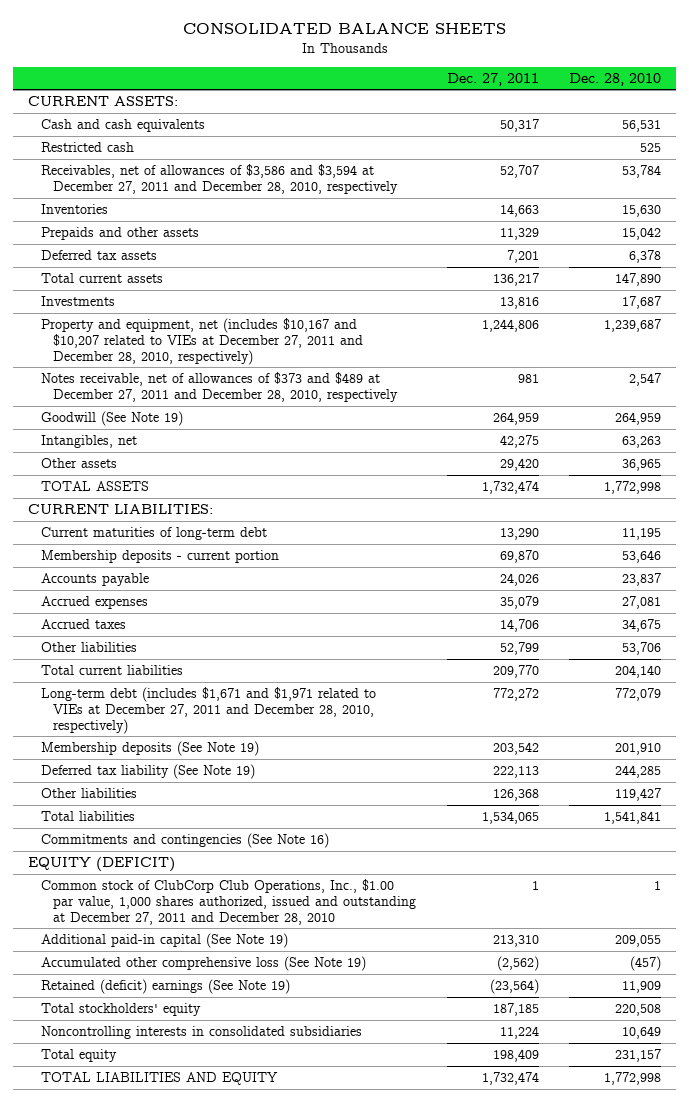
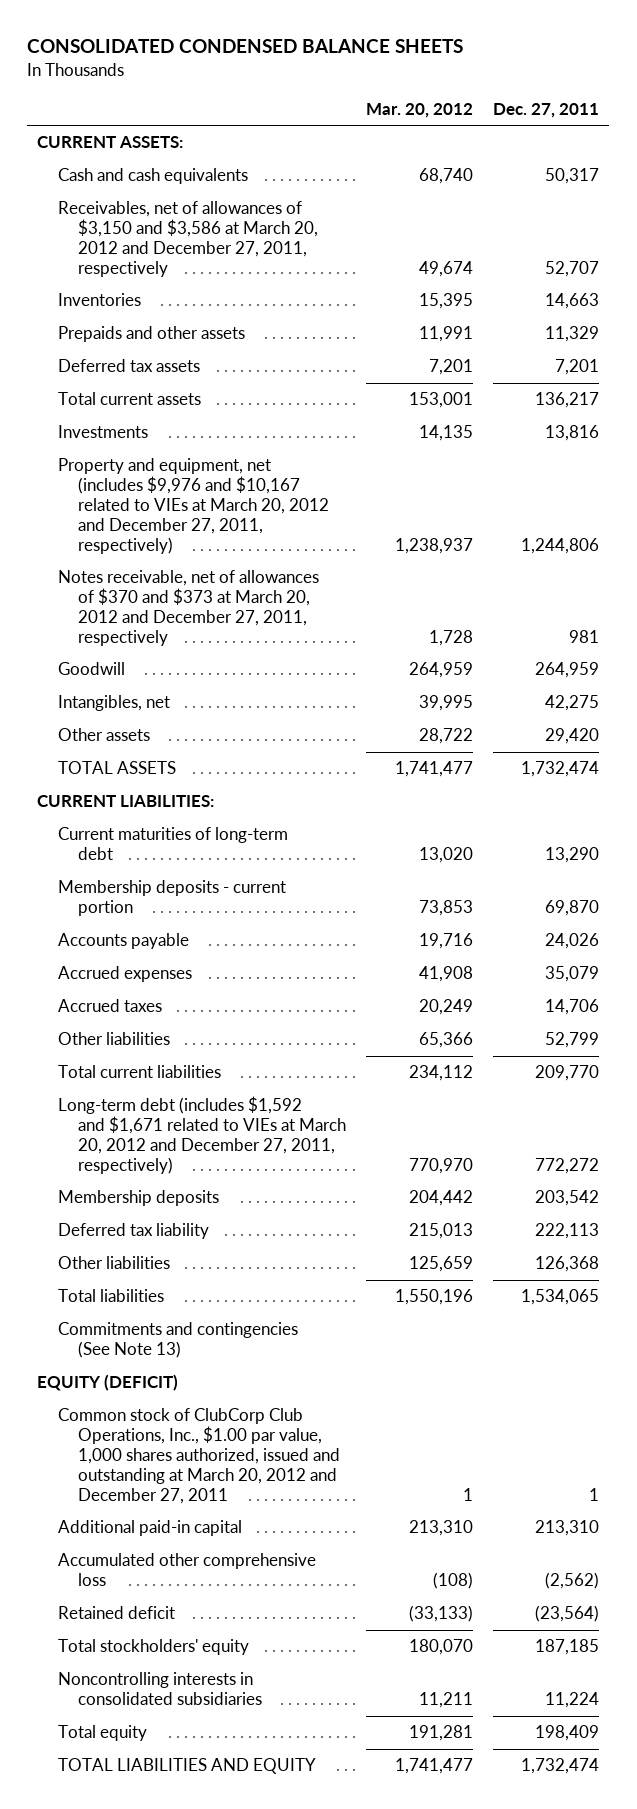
- CONSOLIDATED BALANCE SHEETS
+ CONSOLIDATED CONDENSED BALANCE SHEETS
- | Dec. 27, 2011 | Dec. 28, 2010
+ | Mar. 20, 2012 | Dec. 27, 2011
- Restricted cash | | 525
- Receivables, net of allowances of $3,586 and $3,594 at December 27, 2011 and December 28, 2010, respectively | 52,707 | 53,784
+ Receivables, net of allowances of $3,150 and $3,586 at March 20, 2012 and December 27, 2011, respectively | 49,674 | 52,707
- Property and equipment, net (includes $10,167 and $10,207 related to VIEs at December 27, 2011 and December 28, 2010, respectively) | 1,244,806 | 1,239,687
- Notes receivable, net of allowances of $373 and $489 at December 27, 2011 and December 28, 2010, respectively | 981 | 2,547
- Goodwill (See Note 19) | 264,959 | 264,959
+ Property and equipment, net (includes $9,976 and $10,167 related to VIEs at March 20, 2012 and December 27, 2011, respectively) | 1,238,937 | 1,244,806
+ Notes receivable, net of allowances of $370 and $373 at March 20, 2012 and December 27, 2011, respectively | 1,728 | 981
+ Goodwill | 264,959 | 264,959
- Long-term debt (includes $1,671 and $1,971 related to VIEs at December 27, 2011 and December 28, 2010, respectively) | 772,272 | 772,079
- Membership deposits (See Note 19) | 203,542 | 201,910
- Deferred tax liability (See Note 19) | 222,113 | 244,285
+ Long-term debt (includes $1,592 and $1,671 related to VIEs at March 20, 2012 and December 27, 2011, respectively) | 770,970 | 772,272
+ Membership deposits | 204,442 | 203,542
+ Deferred tax liability | 215,013 | 222,113
- Commitments and contingencies (See Note 16)
+ Commitments and contingencies (See Note 13)
- Common stock of ClubCorp Club Operations, Inc., $1.00 par value, 1,000 shares authorized, issued and outstanding at December 27, 2011 and December 28, 2010 | 1 | 1
- Additional paid-in capital (See Note 19) | 213,310 | 209,055
- Accumulated other comprehensive loss (See Note 19) | (2,562) | (457)
- Retained (deficit) earnings (See Note 19) | (23,564) | 11,909
+ Common stock of ClubCorp Club Operations, Inc., $1.00 par value, 1,000 shares authorized, issued and outstanding at March 20, 2012 and December 27, 2011 | 1 | 1
+ Additional paid-in capital | 213,310 | 213,310
+ Accumulated other comprehensive loss | (108) | (2,562)
+ Retained deficit | (33,133) | (23,564)

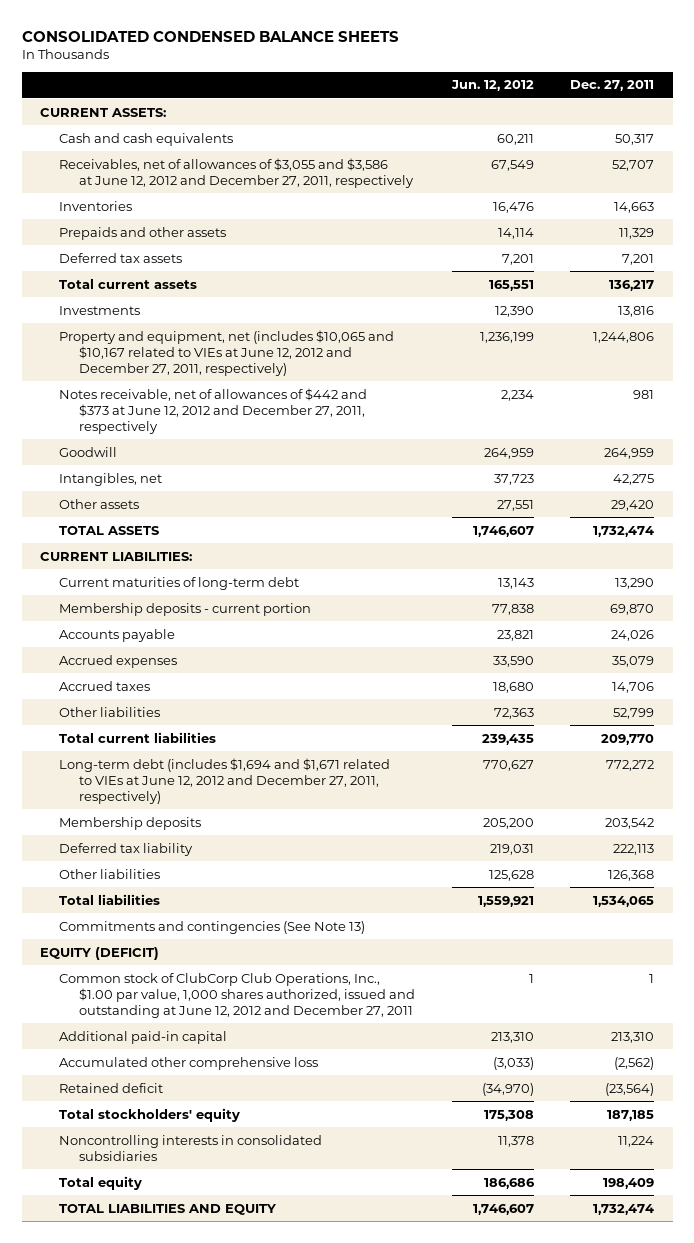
- | Mar. 20, 2012 | Dec. 27, 2011
+ | Jun. 12, 2012 | Dec. 27, 2011
- Receivables, net of allowances of $3,150 and $3,586 at March 20, 2012 and December 27, 2011, respectively | 49,674 | 52,707
+ Receivables, net of allowances of $3,055 and $3,586 at June 12, 2012 and December 27, 2011, respectively | 67,549 | 52,707
- Property and equipment, net (includes $9,976 and $10,167 related to VIEs at March 20, 2012 and December 27, 2011, respectively) | 1,238,937 | 1,244,806
- Notes receivable, net of allowances of $370 and $373 at March 20, 2012 and December 27, 2011, respectively | 1,728 | 981
+ Property and equipment, net (includes $10,065 and $10,167 related to VIEs at June 12, 2012 and December 27, 2011, respectively) | 1,236,199 | 1,244,806
+ Notes receivable, net of allowances of $442 and $373 at June 12, 2012 and December 27, 2011, respectively | 2,234 | 981
- Long-term debt (includes $1,592 and $1,671 related to VIEs at March 20, 2012 and December 27, 2011, respectively) | 770,970 | 772,272
+ Long-term debt (includes $1,694 and $1,671 related to VIEs at June 12, 2012 and December 27, 2011, respectively) | 770,627 | 772,272
- Common stock of ClubCorp Club Operations, Inc., $1.00 par value, 1,000 shares authorized, issued and outstanding at March 20, 2012 and December 27, 2011 | 1 | 1
+ Common stock of ClubCorp Club Operations, Inc., $1.00 par value, 1,000 shares authorized, issued and outstanding at June 12, 2012 and December 27, 2011 | 1 | 1

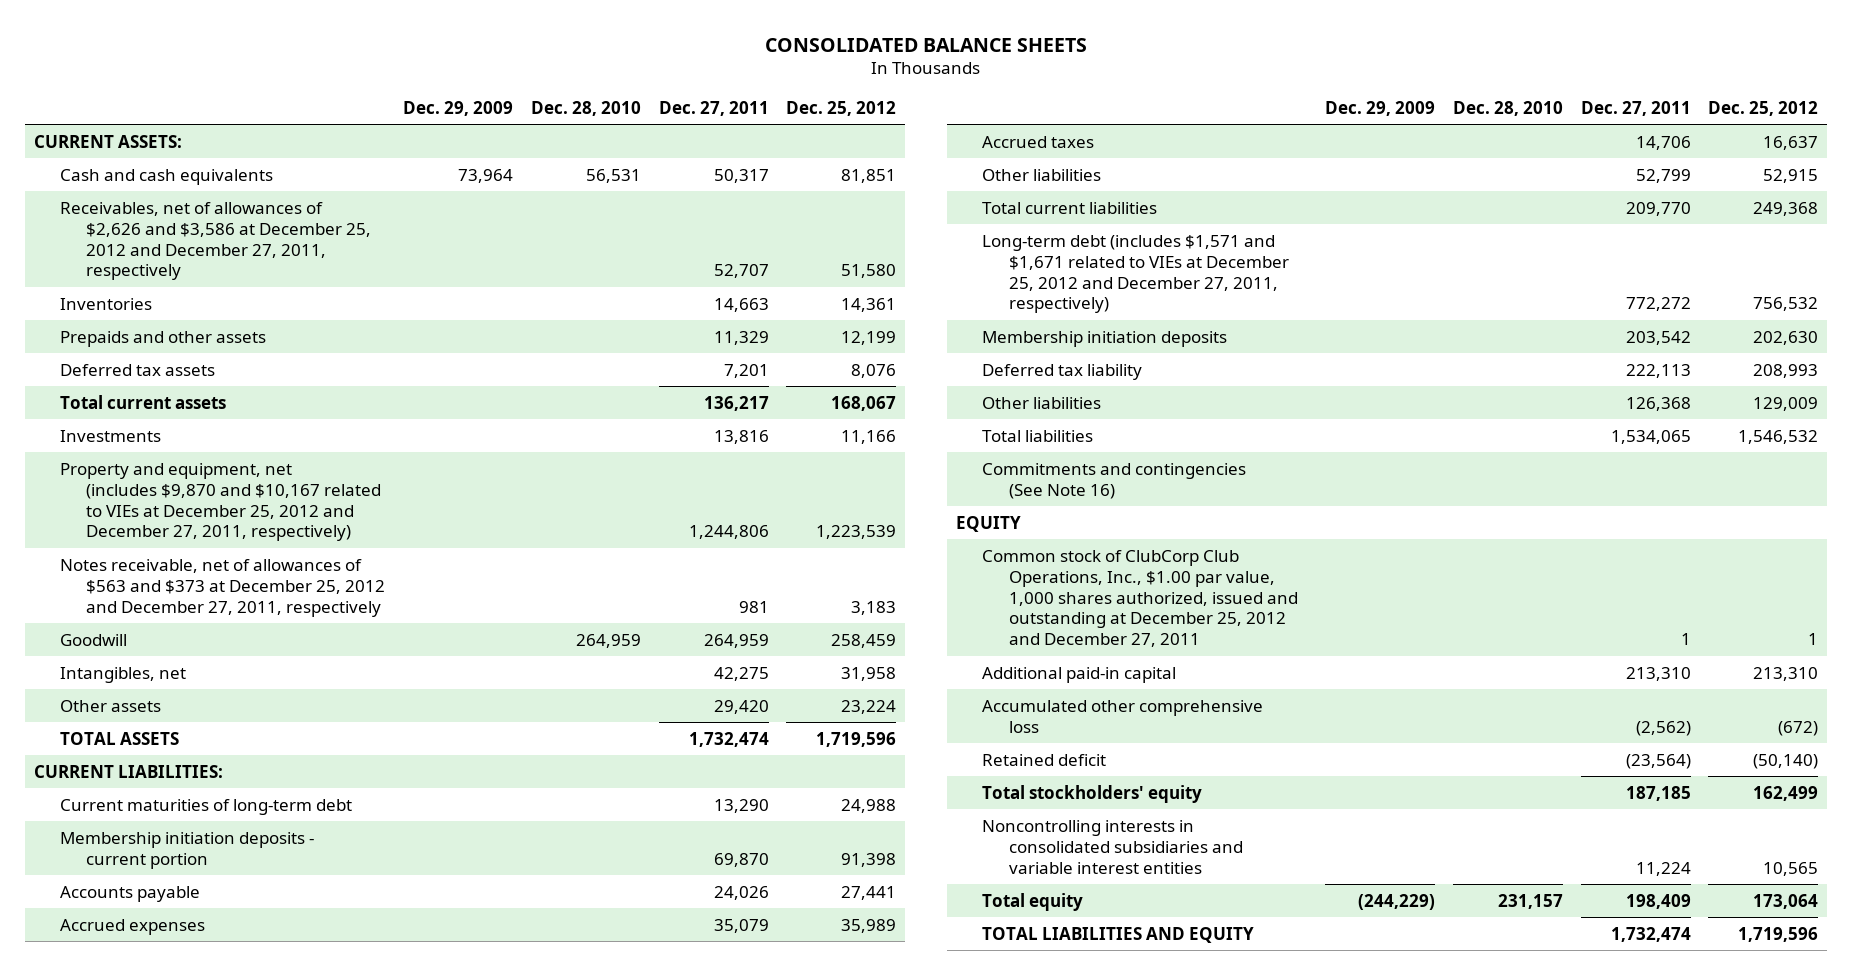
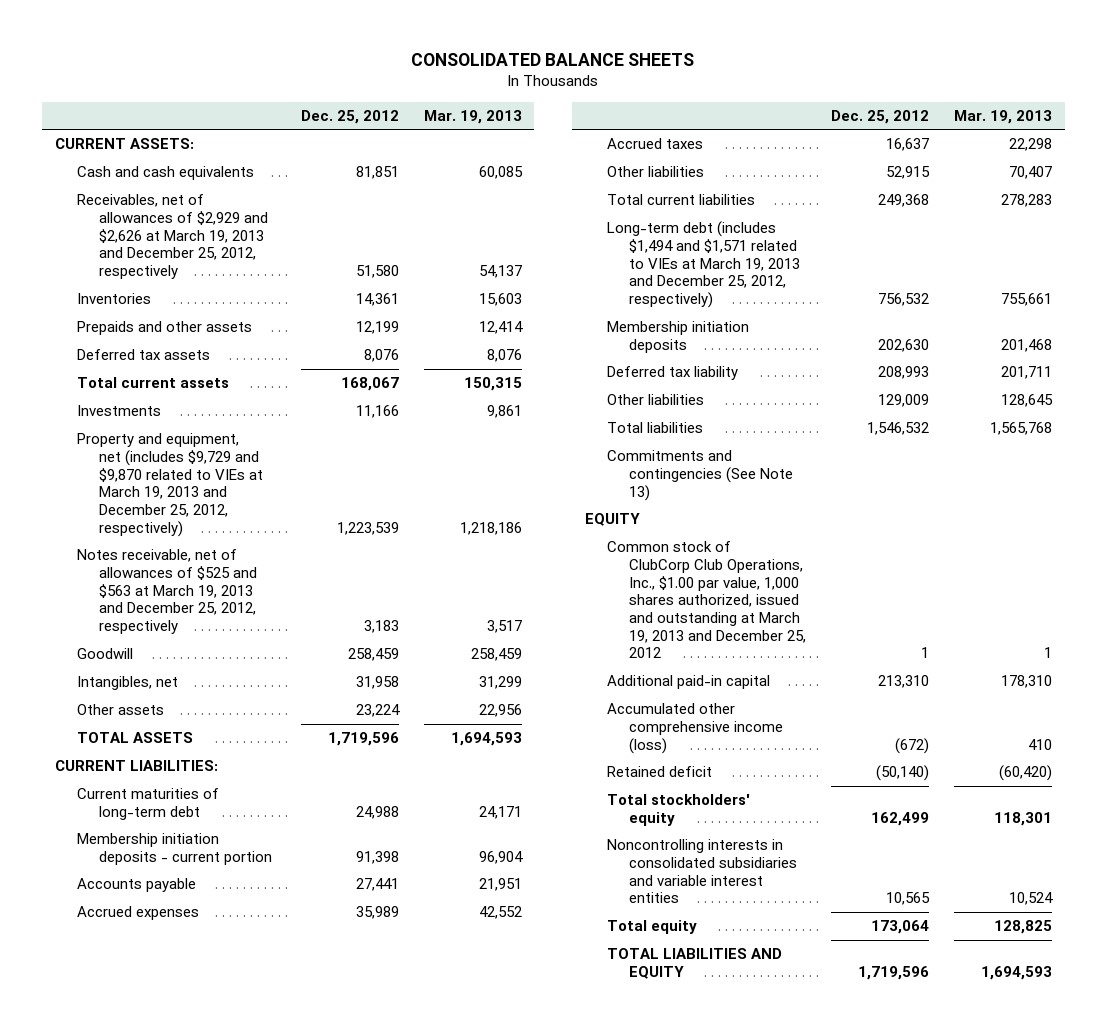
- | Dec. 29, 2009 | Dec. 28, 2010 | Dec. 27, 2011 | Dec. 25, 2012
+ | Dec. 25, 2012 | Mar. 19, 2013
- Receivables, net of allowances of $2,626 and $3,586 at December 25, 2012 and December 27, 2011, respectively | | | 52,707 | 51,580
+ Receivables, net of allowances of $2,929 and $2,626 at March 19, 2013 and December 25, 2012, respectively | 51,580 | 54,137
- Property and equipment, net (includes $9,870 and $10,167 related to VIEs at December 25, 2012 and December 27, 2011, respectively) | | | 1,244,806 | 1,223,539
- Notes receivable, net of allowances of $563 and $373 at December 25, 2012 and December 27, 2011, respectively | | | 981 | 3,183
+ Property and equipment, net (includes $9,729 and $9,870 related to VIEs at March 19, 2013 and December 25, 2012, respectively) | 1,223,539 | 1,218,186
+ Notes receivable, net of allowances of $525 and $563 at March 19, 2013 and December 25, 2012, respectively | 3,183 | 3,517
- Long-term debt (includes $1,571 and $1,671 related to VIEs at December 25, 2012 and December 27, 2011, respectively) | | | 772,272 | 756,532
+ Long-term debt (includes $1,494 and $1,571 related to VIEs at March 19, 2013 and December 25, 2012, respectively) | 756,532 | 755,661
- Commitments and contingencies (See Note 16)
+ Commitments and contingencies (See Note 13)
- Common stock of ClubCorp Club Operations, Inc., $1.00 par value, 1,000 shares authorized, issued and outstanding at December 25, 2012 and December 27, 2011 | | | 1 | 1
+ Common stock of ClubCorp Club Operations, Inc., $1.00 par value, 1,000 shares authorized, issued and outstanding at March 19, 2013 and December 25, 2012 | 1 | 1
- Accumulated other comprehensive loss | | | (2,562) | (672)
+ Accumulated other comprehensive income (loss) | (672) | 410

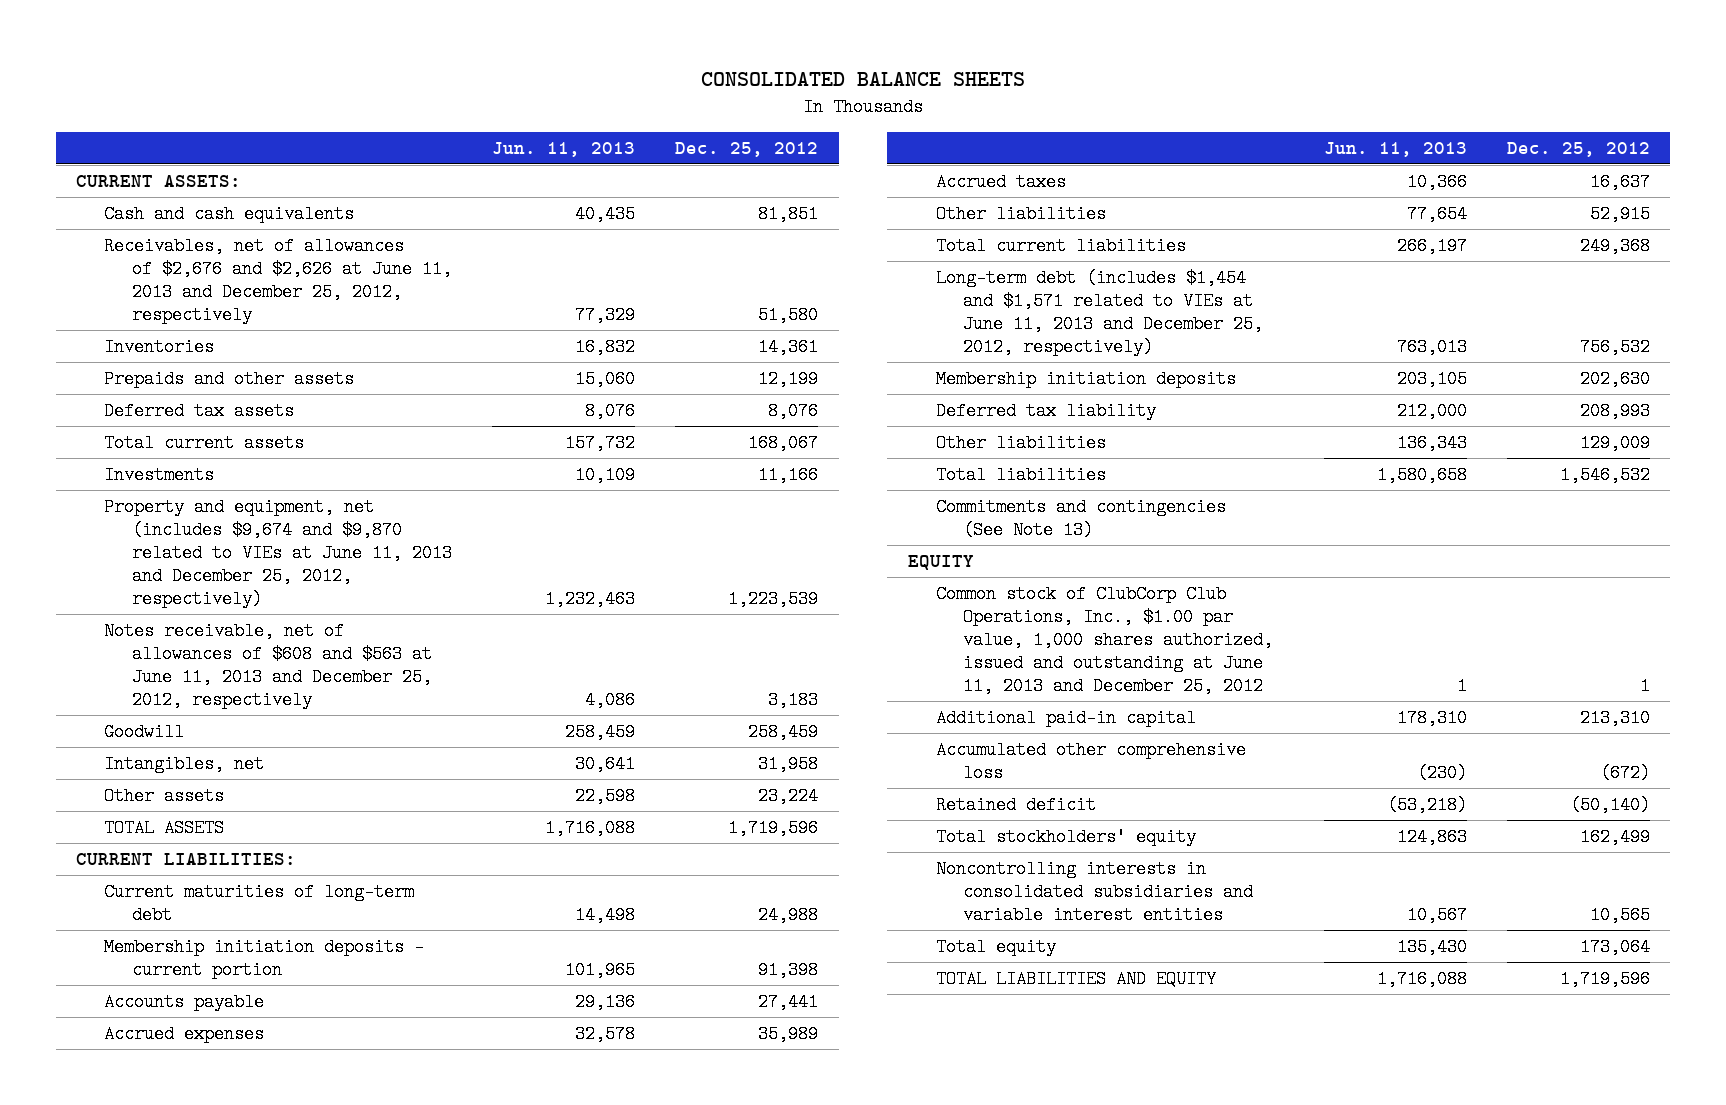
- | Dec. 25, 2012 | Mar. 19, 2013
+ | Jun. 11, 2013 | Dec. 25, 2012
- Receivables, net of allowances of $2,929 and $2,626 at March 19, 2013 and December 25, 2012, respectively | 51,580 | 54,137
+ Receivables, net of allowances of $2,676 and $2,626 at June 11, 2013 and December 25, 2012, respectively | 77,329 | 51,580
- Property and equipment, net (includes $9,729 and $9,870 related to VIEs at March 19, 2013 and December 25, 2012, respectively) | 1,223,539 | 1,218,186
- Notes receivable, net of allowances of $525 and $563 at March 19, 2013 and December 25, 2012, respectively | 3,183 | 3,517
+ Property and equipment, net (includes $9,674 and $9,870 related to VIEs at June 11, 2013 and December 25, 2012, respectively) | 1,232,463 | 1,223,539
+ Notes receivable, net of allowances of $608 and $563 at June 11, 2013 and December 25, 2012, respectively | 4,086 | 3,183
- Long-term debt (includes $1,494 and $1,571 related to VIEs at March 19, 2013 and December 25, 2012, respectively) | 756,532 | 755,661
+ Long-term debt (includes $1,454 and $1,571 related to VIEs at June 11, 2013 and December 25, 2012, respectively) | 763,013 | 756,532
- Common stock of ClubCorp Club Operations, Inc., $1.00 par value, 1,000 shares authorized, issued and outstanding at March 19, 2013 and December 25, 2012 | 1 | 1
+ Common stock of ClubCorp Club Operations, Inc., $1.00 par value, 1,000 shares authorized, issued and outstanding at June 11, 2013 and December 25, 2012 | 1 | 1
- Accumulated other comprehensive income (loss) | (672) | 410
+ Accumulated other comprehensive loss | (230) | (672)

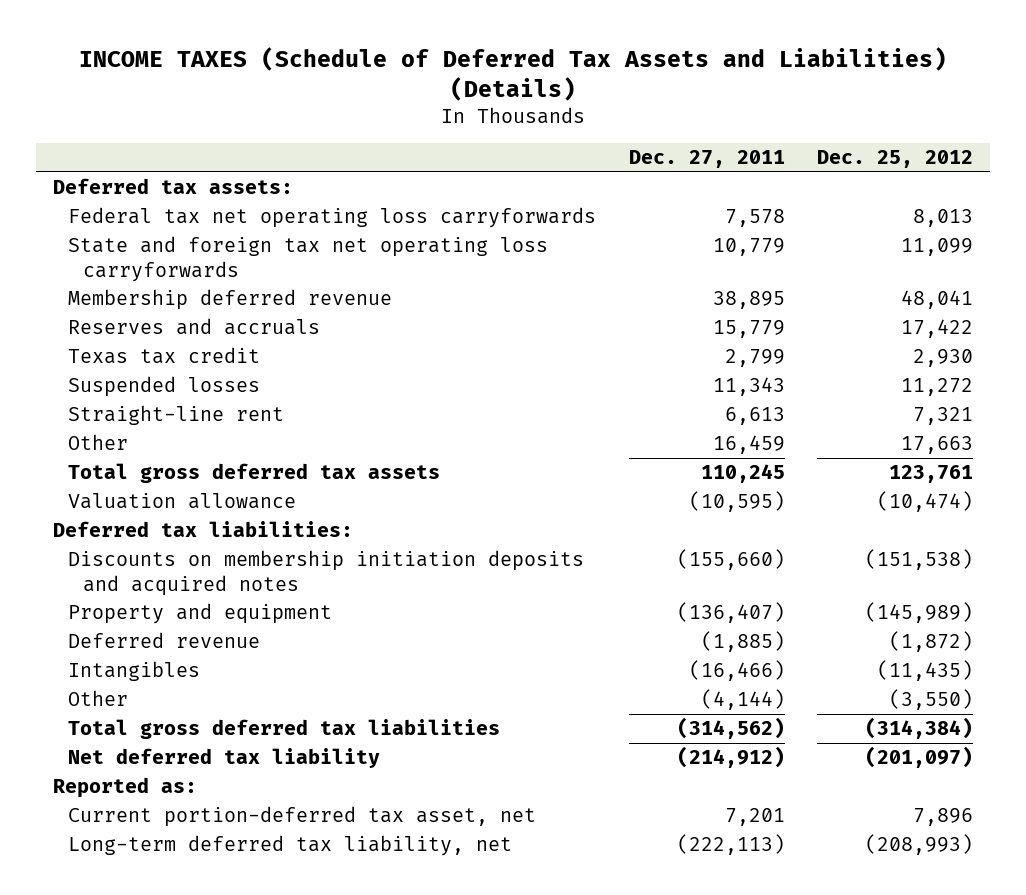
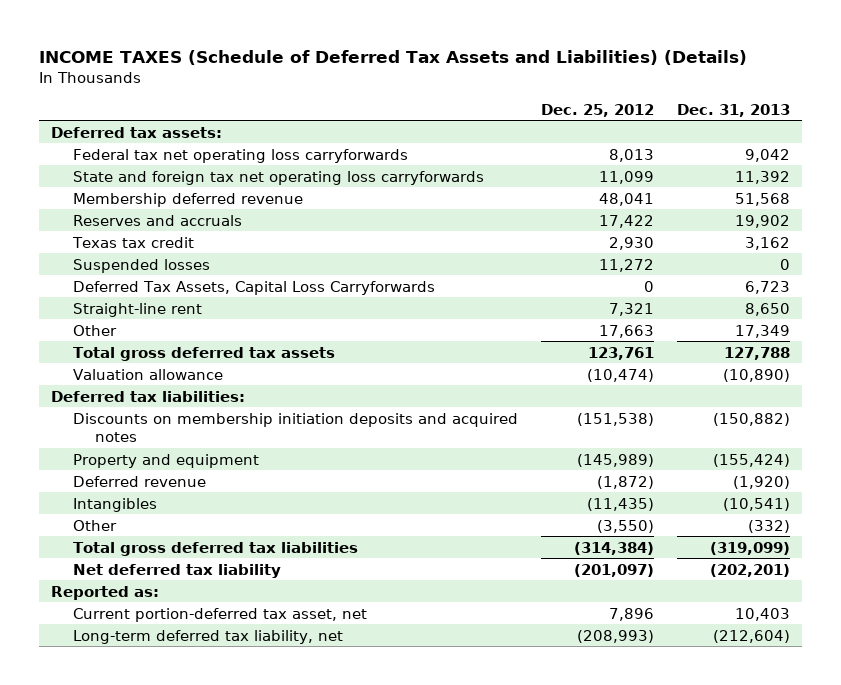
- | Dec. 27, 2011 | Dec. 25, 2012
+ | Dec. 25, 2012 | Dec. 31, 2013
+ Deferred Tax Assets, Capital Loss Carryforwards | 0 | 6,723

